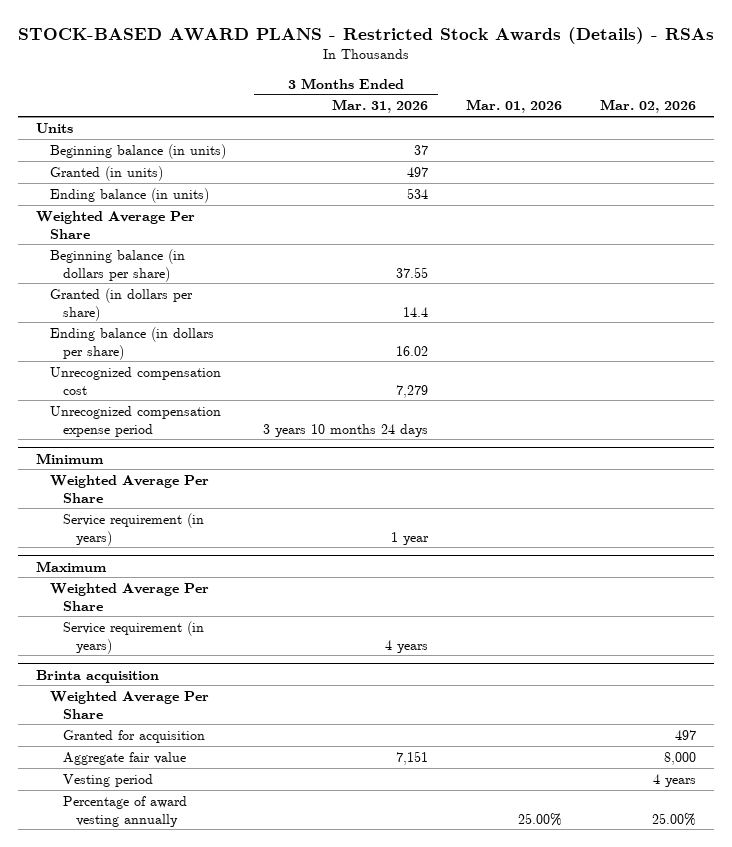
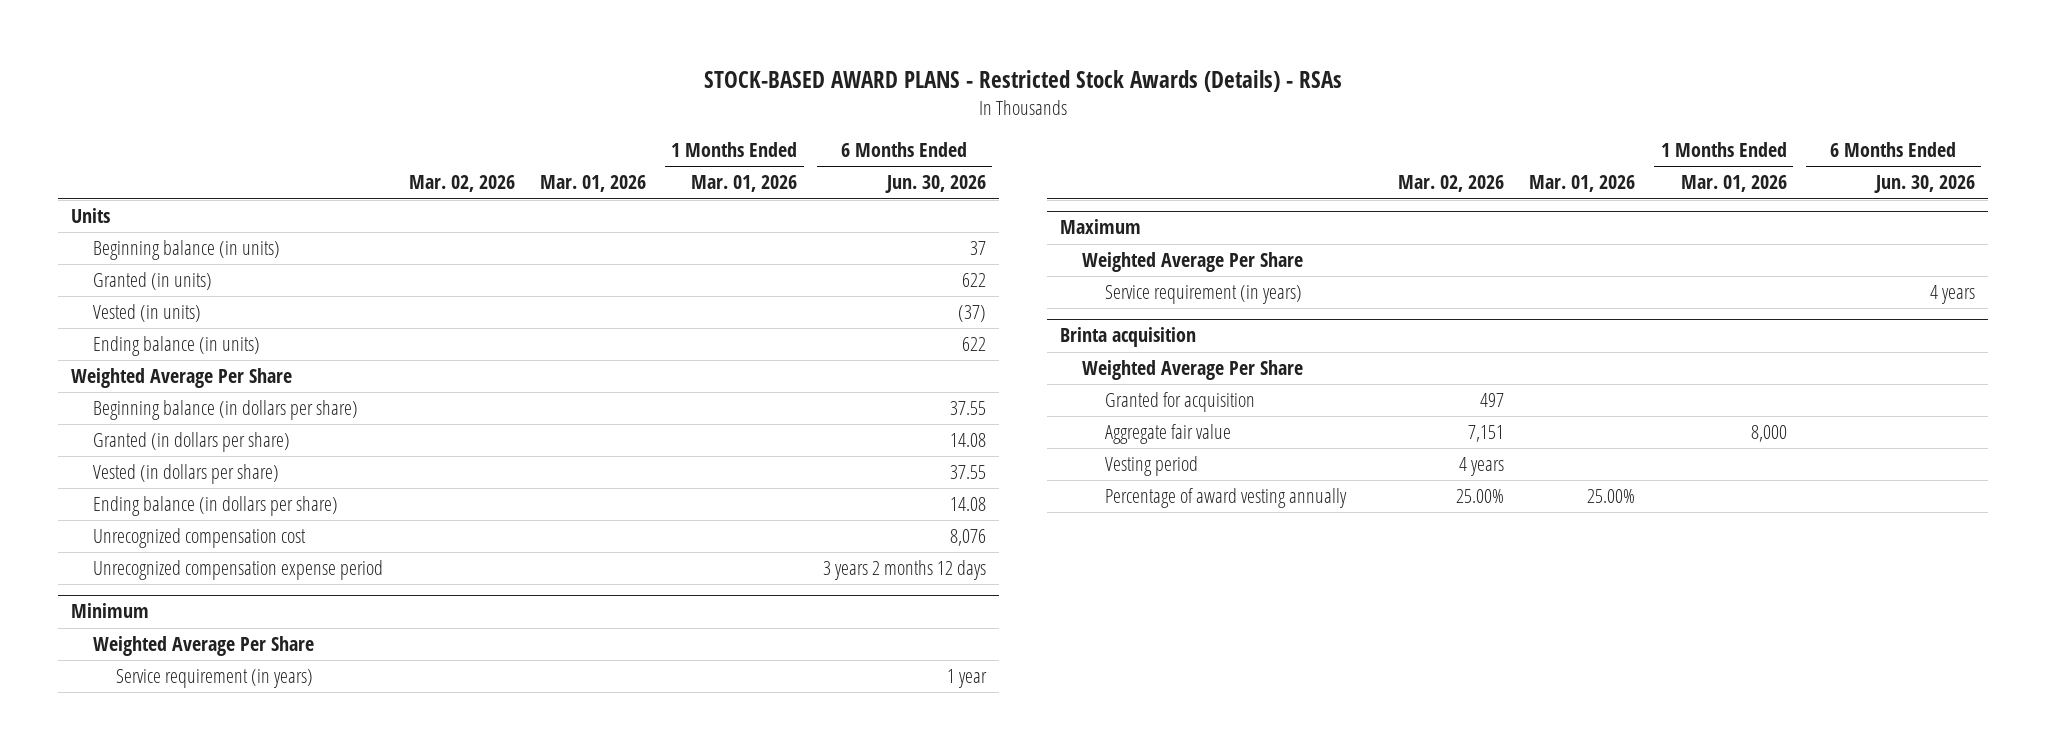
- | 3 Months Ended Mar. 31, 2026 | Mar. 01, 2026 | Mar. 02, 2026
+ | Mar. 02, 2026 | Mar. 01, 2026 | 1 Months Ended Mar. 01, 2026 | 6 Months Ended Jun. 30, 2026
+ Vested (in units) | | | | (37)
+ Vested (in dollars per share) | | | | 37.55
@ Brinta acquisition
- Aggregate fair value | 7,151 | | 8,000
+ Aggregate fair value | 7,151 | | 8,000 |

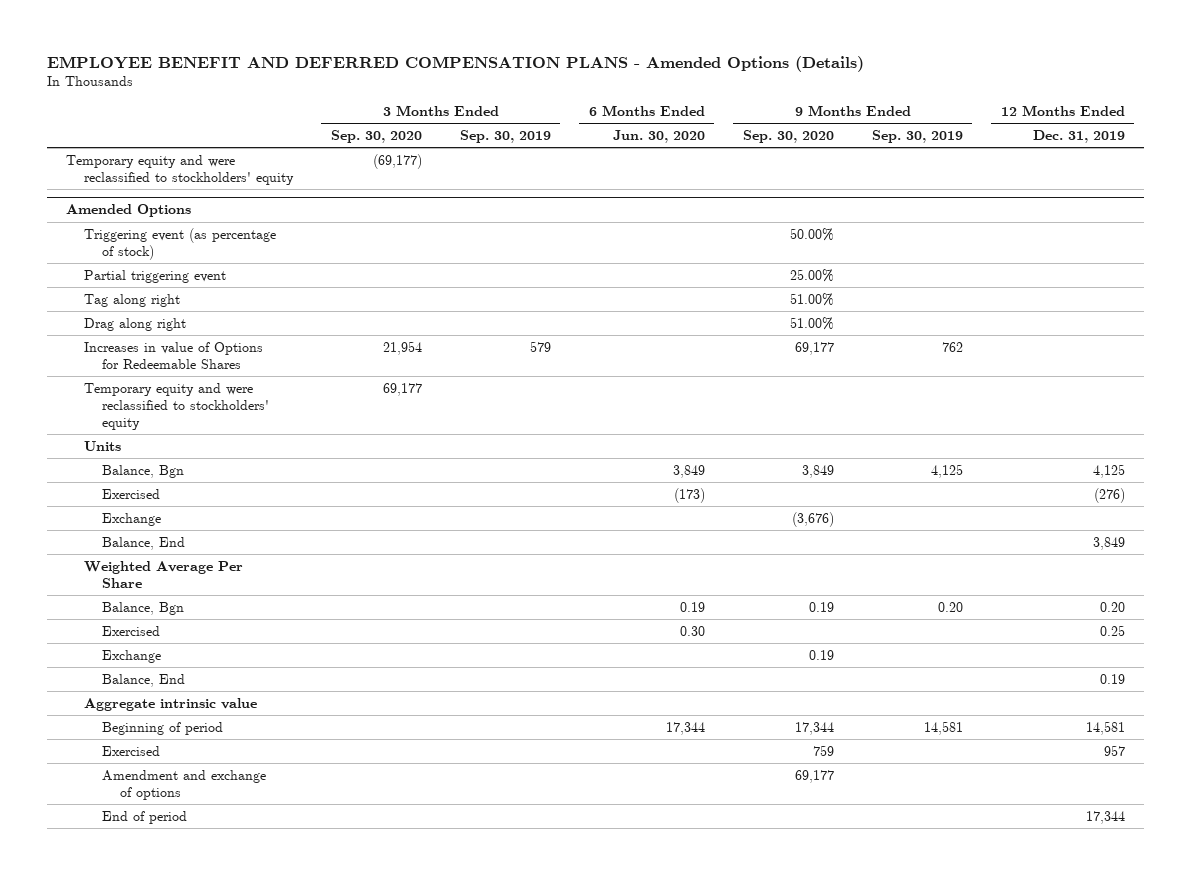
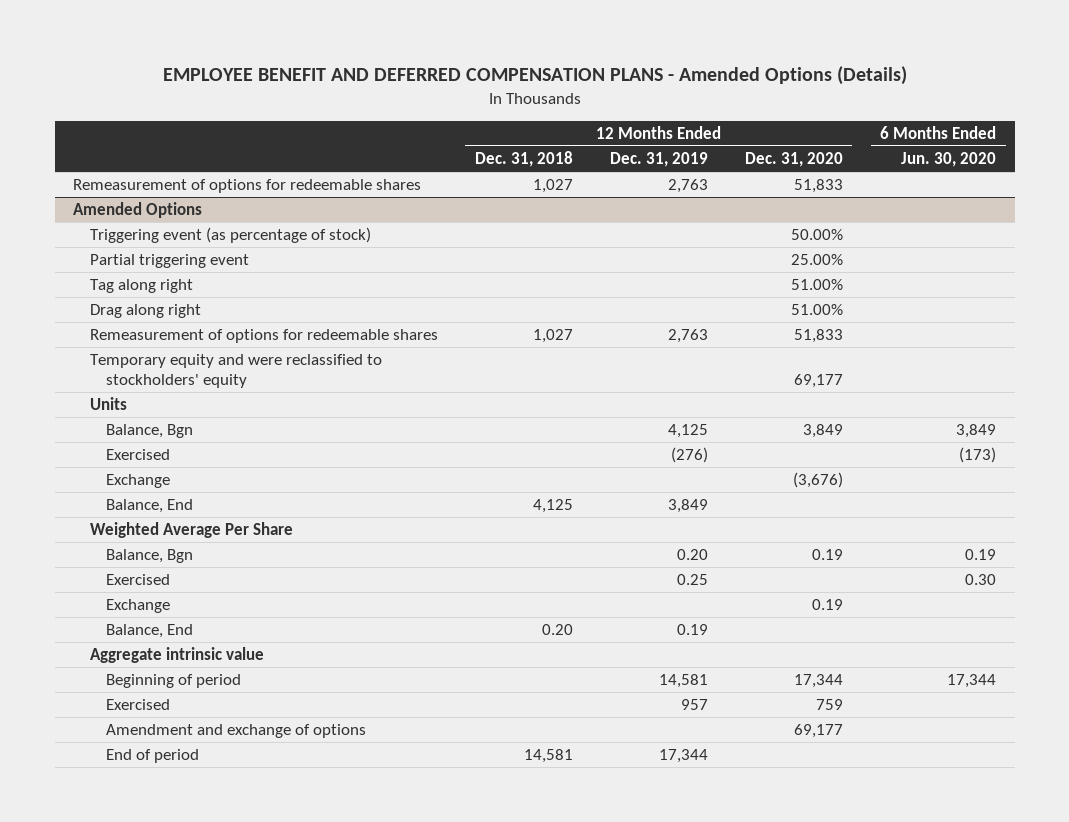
- | 3 Months Ended Sep. 30, 2020 | 3 Months Ended Sep. 30, 2019 | 6 Months Ended Jun. 30, 2020 | 9 Months Ended Sep. 30, 2020 | 9 Months Ended Sep. 30, 2019 | 12 Months Ended Dec. 31, 2019
+ | 12 Months Ended Dec. 31, 2018 | 12 Months Ended Dec. 31, 2019 | 12 Months Ended Dec. 31, 2020 | 6 Months Ended Jun. 30, 2020
- Temporary equity and were reclassified to stockholders' equity | (69,177) | | | | |
+ Remeasurement of options for redeemable shares | 1,027 | 2,763 | 51,833 |
@ Amended Options
- Increases in value of Options for Redeemable Shares | 21,954 | 579 | | 69,177 | 762 |
+ Remeasurement of options for redeemable shares | 1,027 | 2,763 | 51,833 |

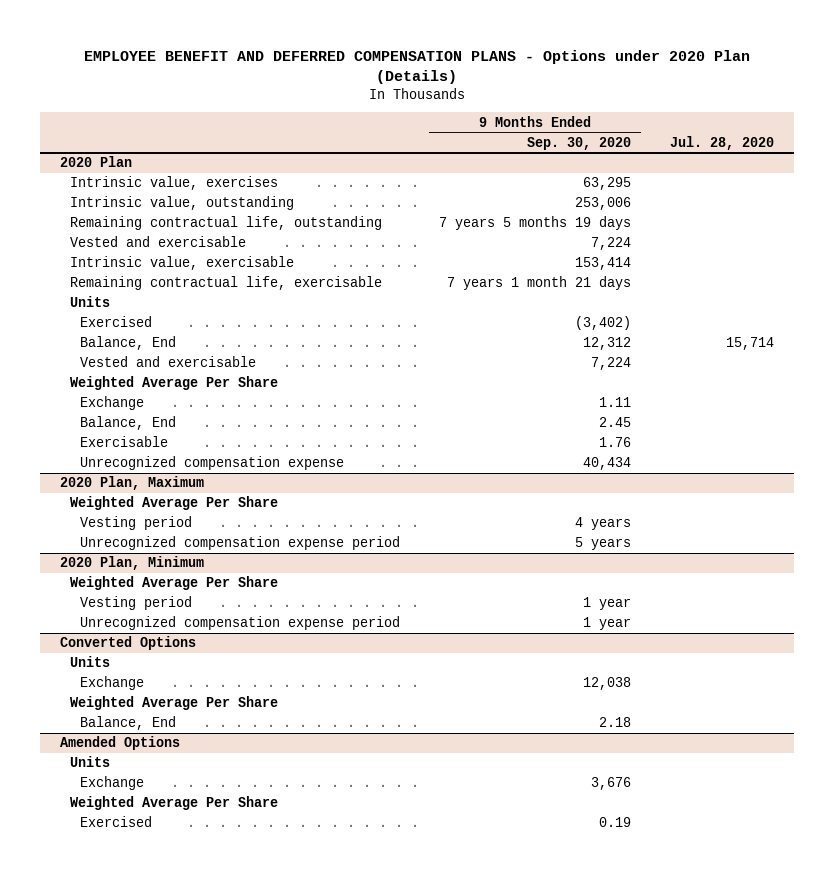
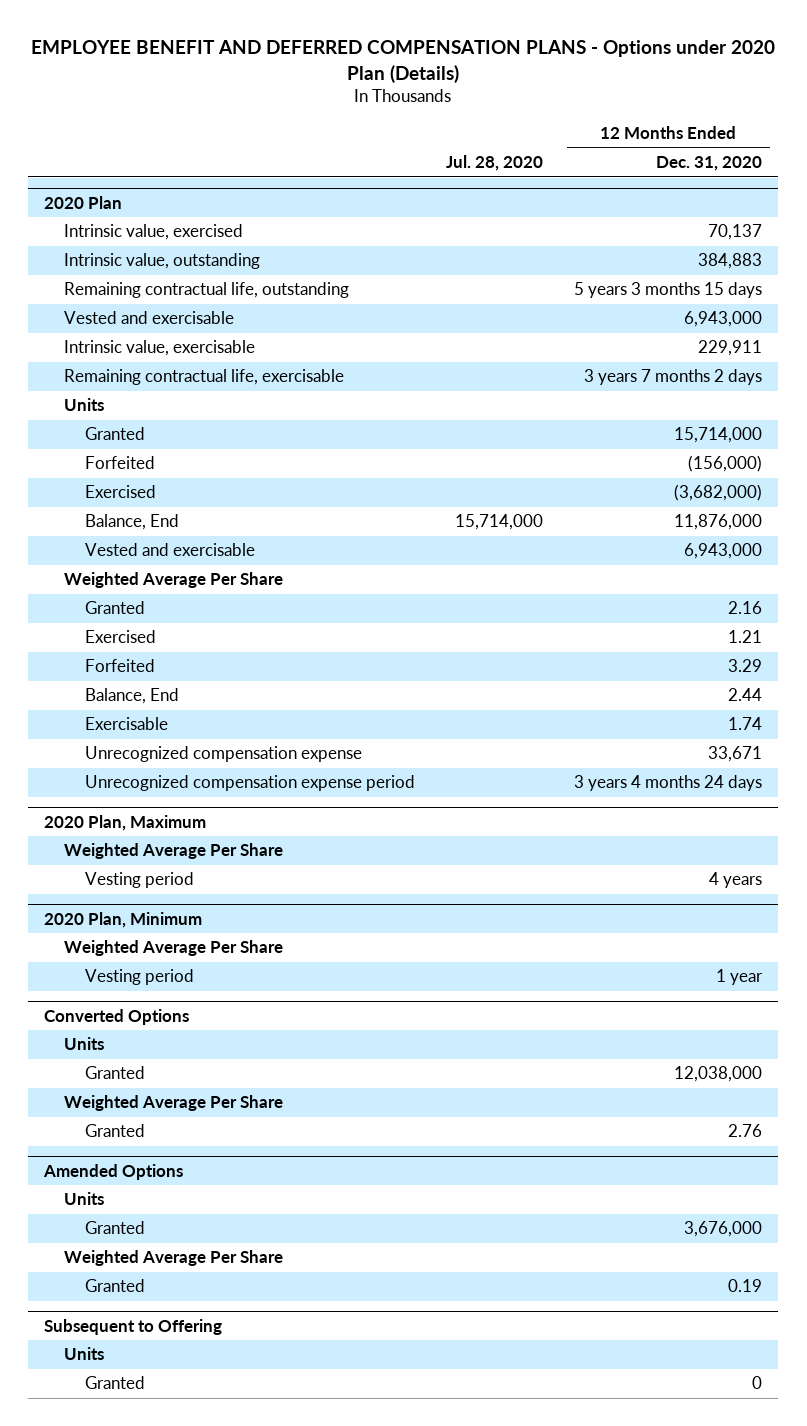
- | 9 Months Ended Sep. 30, 2020 | Jul. 28, 2020
+ | Jul. 28, 2020 | 12 Months Ended Dec. 31, 2020
@ 2020 Plan
- Intrinsic value, exercises | 63,295 |
+ Intrinsic value, exercised | | 70,137
+ Granted | | 15,714,000
+ Forfeited | | (156,000)
- Balance, End | 12,312 | 15,714
+ Balance, End | 15,714,000 | 11,876,000
- Exchange | 1.11 |
+ Granted | | 2.16
+ Exercised | | 1.21
+ Forfeited | | 3.29
+ Unrecognized compensation expense period | | 3 years 4 months 24 days
@ 2020 Plan, Maximum
- Unrecognized compensation expense period | 5 years |
@ 2020 Plan, Minimum
- Unrecognized compensation expense period | 1 year |
@ Converted Options
- Exchange | 12,038 |
+ Granted | | 12,038,000
- Balance, End | 2.18 |
+ Granted | | 2.76
@ Amended Options
- Exchange | 3,676 |
+ Granted | | 3,676,000
- Exercised | 0.19 |
+ Granted | | 0.19
+ Subsequent to Offering
+ Units
+ Granted | | 0

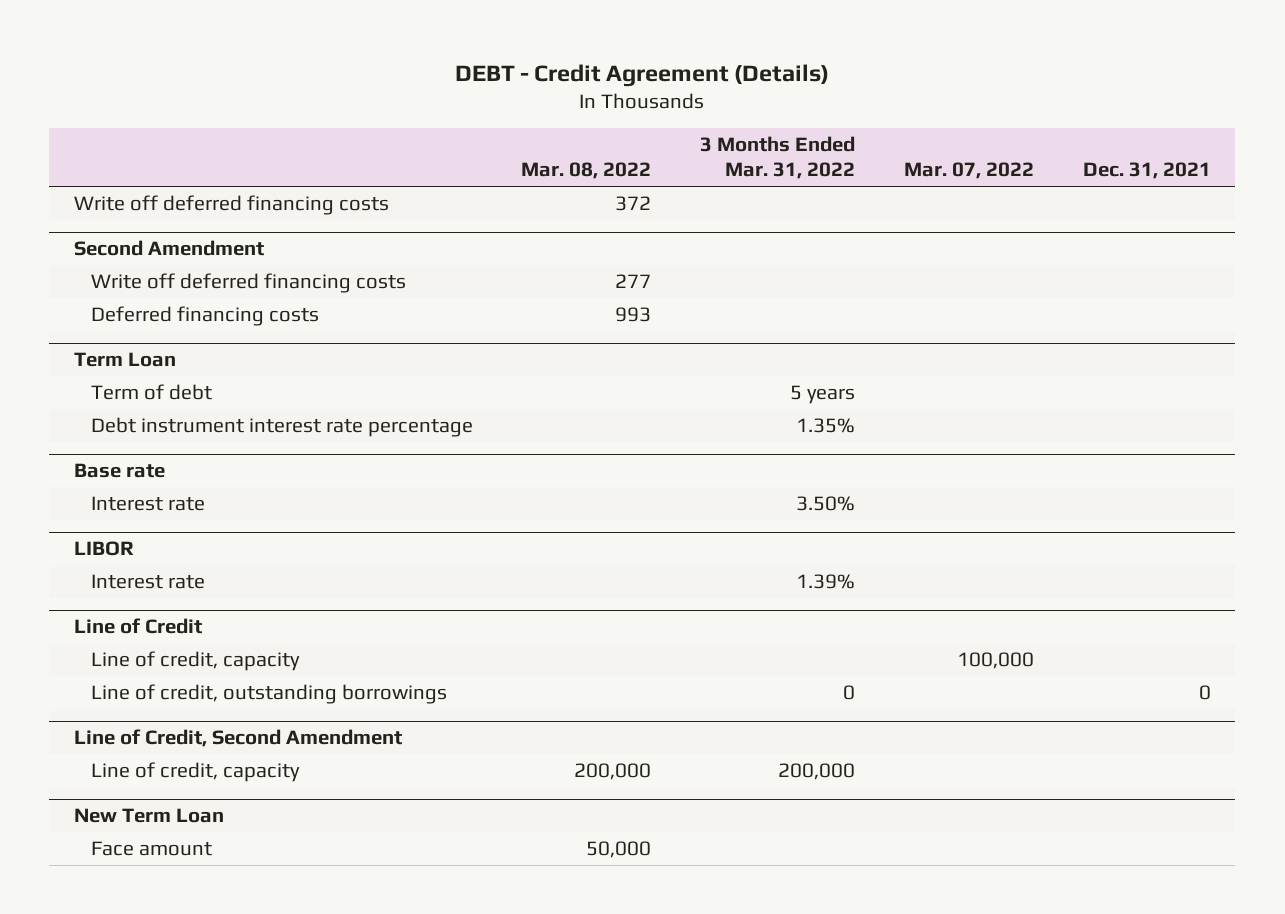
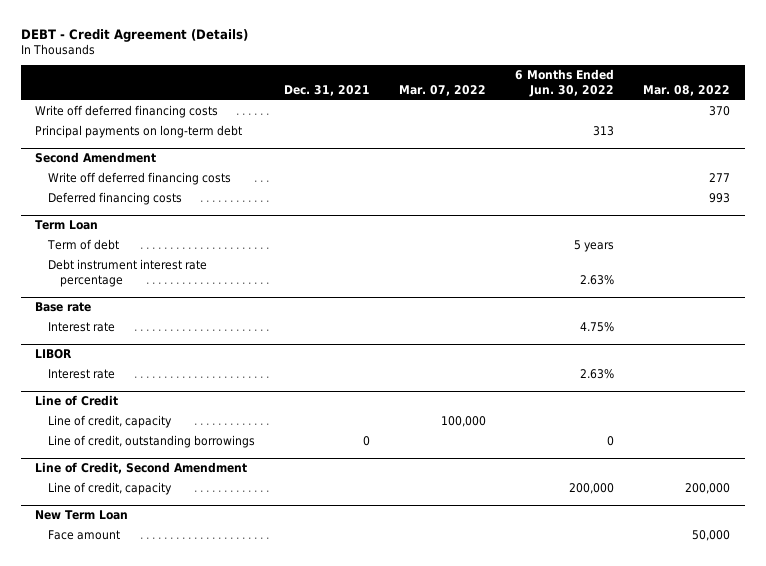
- | Mar. 08, 2022 | 3 Months Ended Mar. 31, 2022 | Mar. 07, 2022 | Dec. 31, 2021
+ | Dec. 31, 2021 | Mar. 07, 2022 | 6 Months Ended Jun. 30, 2022 | Mar. 08, 2022
- Write off deferred financing costs | 372 | | |
+ Write off deferred financing costs | | | | 370
+ Principal payments on long-term debt | | | 313 |

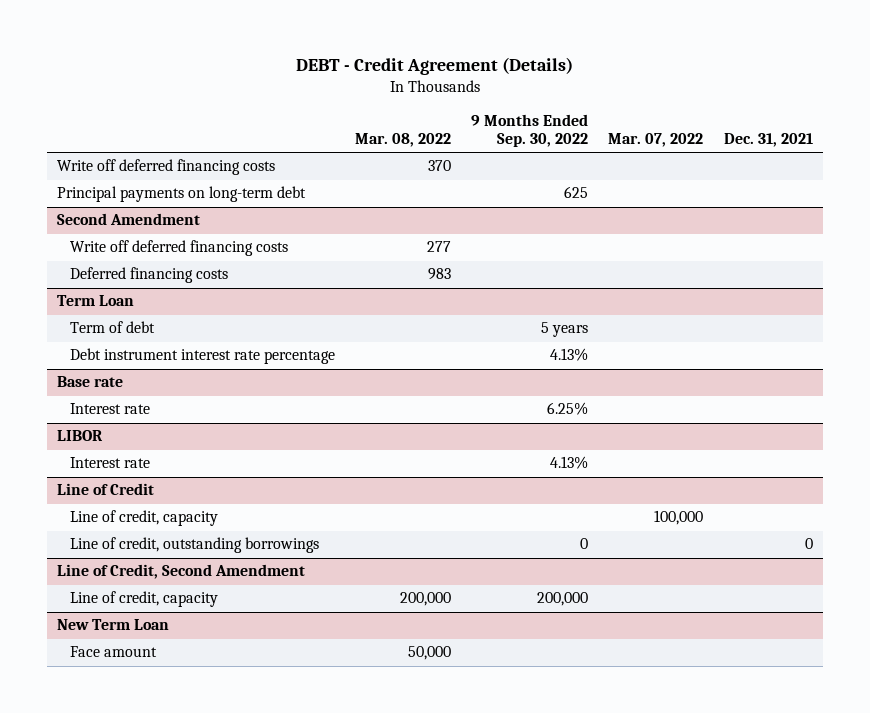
- | Dec. 31, 2021 | Mar. 07, 2022 | 6 Months Ended Jun. 30, 2022 | Mar. 08, 2022
+ | Mar. 08, 2022 | 9 Months Ended Sep. 30, 2022 | Mar. 07, 2022 | Dec. 31, 2021
@ Second Amendment
- Deferred financing costs | | | | 993
+ Deferred financing costs | 983 | | |

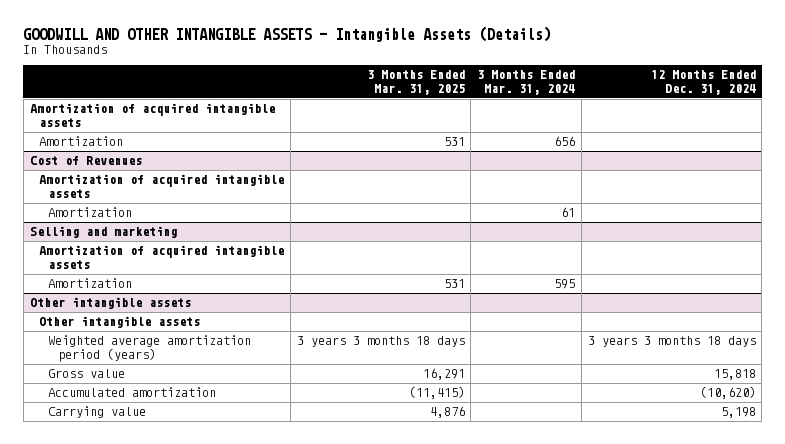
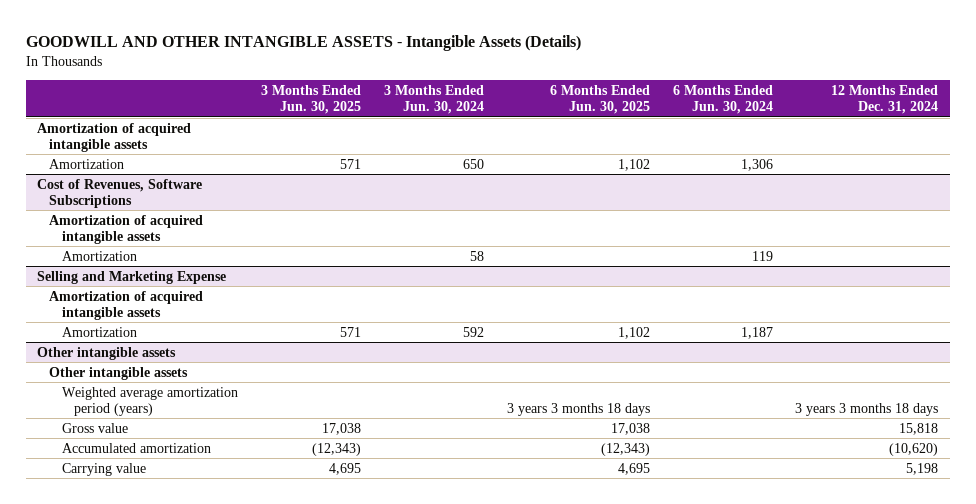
- | 3 Months Ended Mar. 31, 2025 | 3 Months Ended Mar. 31, 2024 | 12 Months Ended Dec. 31, 2024
+ | 3 Months Ended Jun. 30, 2025 | 3 Months Ended Jun. 30, 2024 | 6 Months Ended Jun. 30, 2025 | 6 Months Ended Jun. 30, 2024 | 12 Months Ended Dec. 31, 2024
- Cost of Revenues
+ Cost of Revenues, Software Subscriptions
- Selling and marketing
+ Selling and Marketing Expense

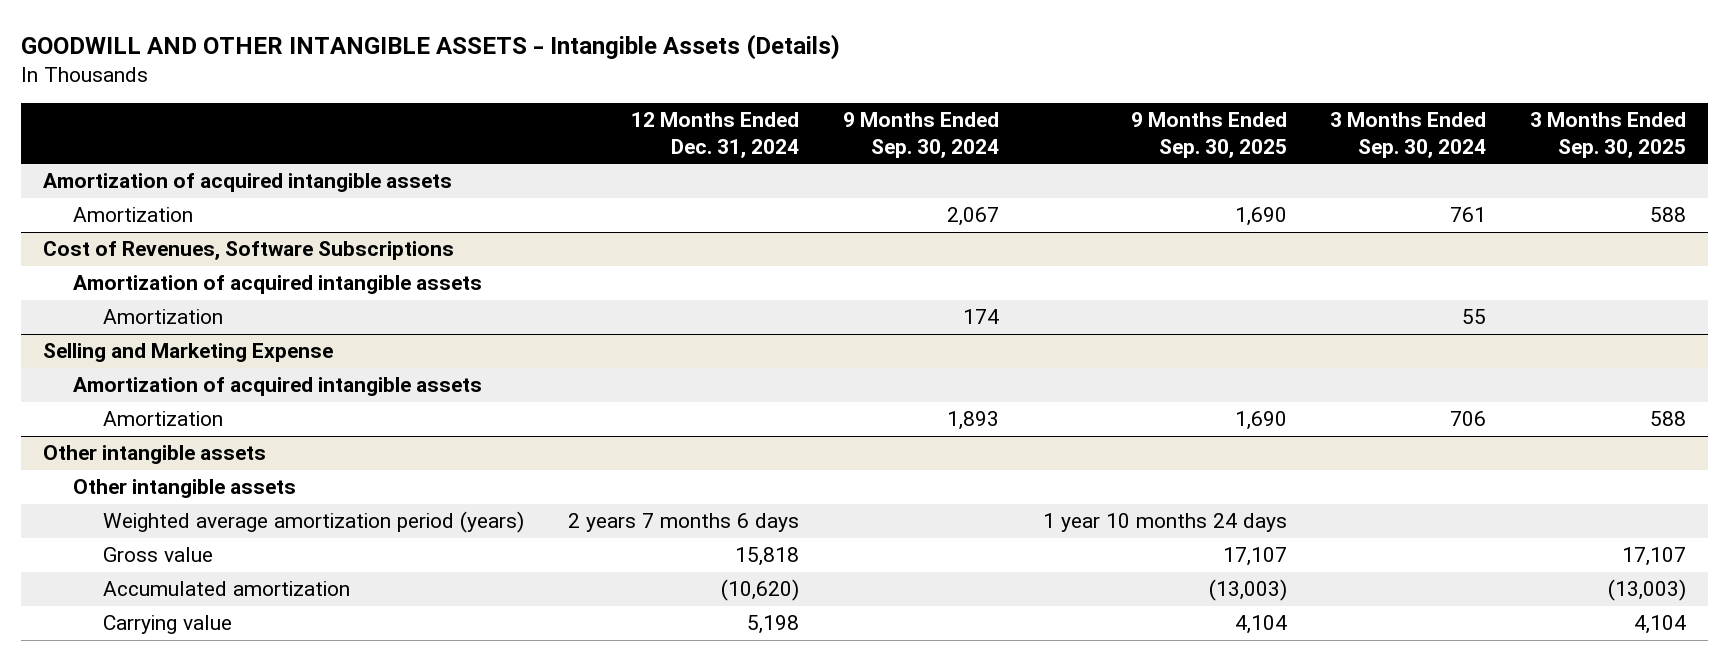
- | 3 Months Ended Jun. 30, 2025 | 3 Months Ended Jun. 30, 2024 | 6 Months Ended Jun. 30, 2025 | 6 Months Ended Jun. 30, 2024 | 12 Months Ended Dec. 31, 2024
+ | 12 Months Ended Dec. 31, 2024 | 9 Months Ended Sep. 30, 2024 | 9 Months Ended Sep. 30, 2025 | 3 Months Ended Sep. 30, 2024 | 3 Months Ended Sep. 30, 2025
@ Other intangible assets
- Weighted average amortization period (years) | | | 3 years 3 months 18 days | | 3 years 3 months 18 days
+ Weighted average amortization period (years) | 2 years 7 months 6 days | | 1 year 10 months 24 days | |

